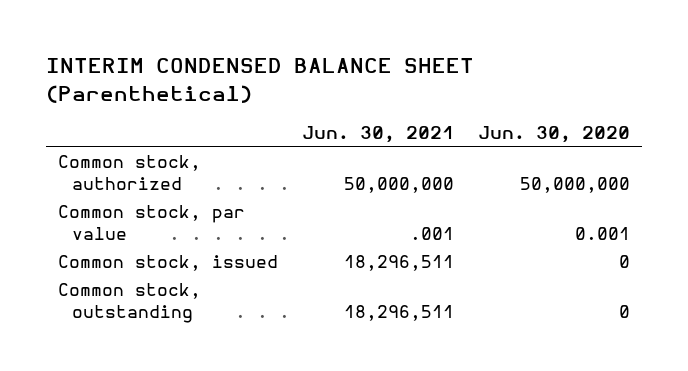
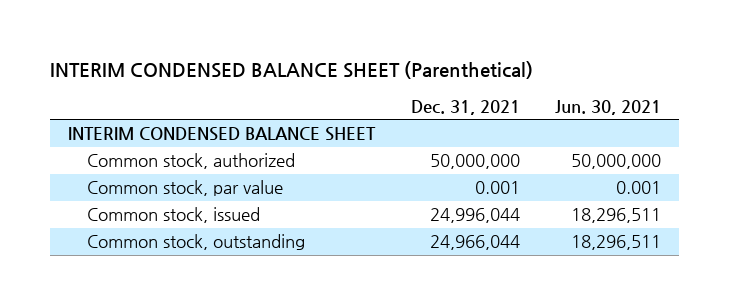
- | Jun. 30, 2021 | Jun. 30, 2020
+ | Dec. 31, 2021 | Jun. 30, 2021
+ INTERIM CONDENSED BALANCE SHEET
- Common stock, par value | .001 | 0.001
+ Common stock, par value | 0.001 | 0.001

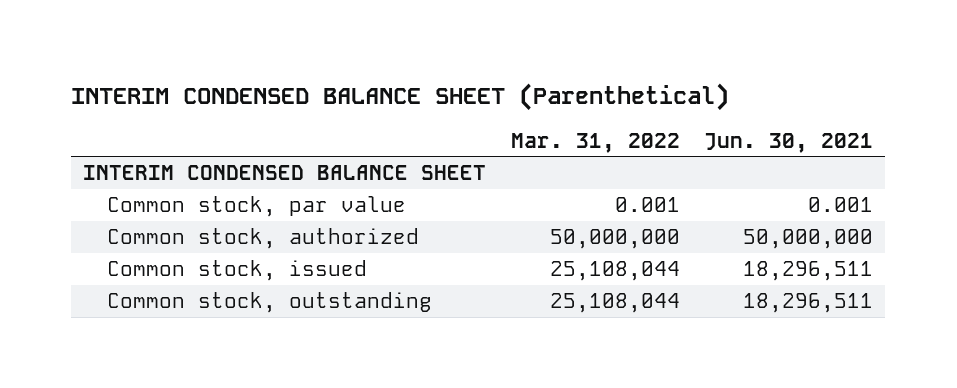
- | Dec. 31, 2021 | Jun. 30, 2021
+ | Mar. 31, 2022 | Jun. 30, 2021
moved down: Common stock, authorized | 50,000,000 | 50,000,000

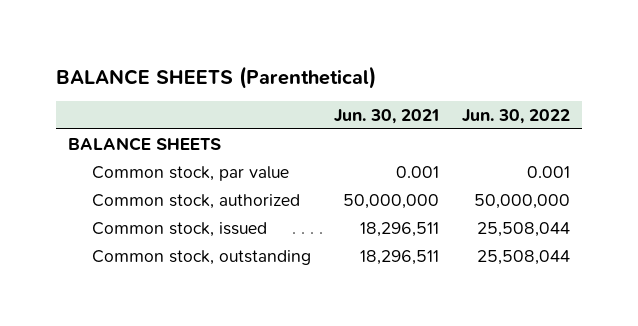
- INTERIM CONDENSED BALANCE SHEET (Parenthetical)
+ BALANCE SHEETS (Parenthetical)
- | Mar. 31, 2022 | Jun. 30, 2021
+ | Jun. 30, 2021 | Jun. 30, 2022
- INTERIM CONDENSED BALANCE SHEET
+ BALANCE SHEETS

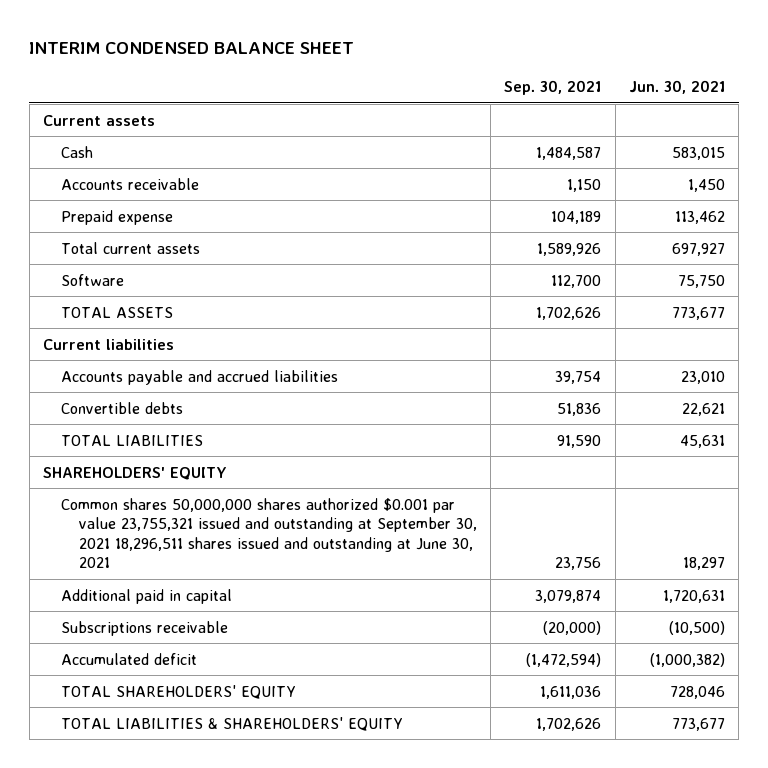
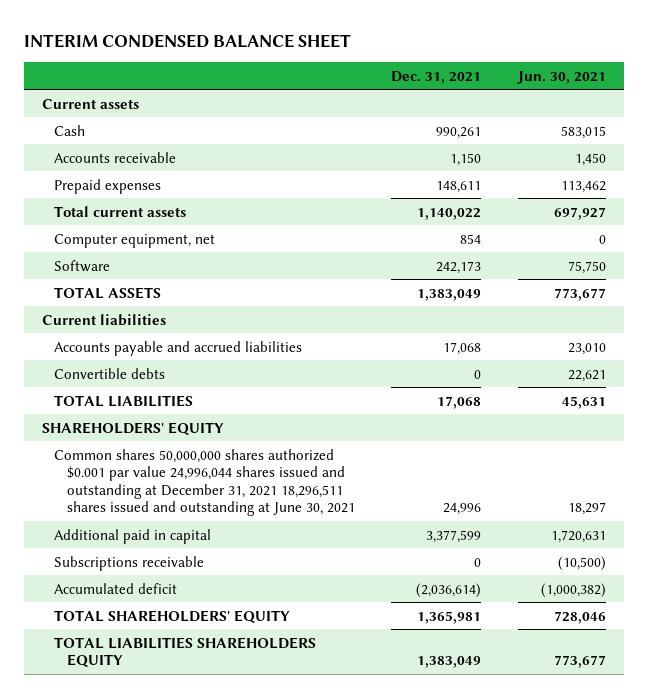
- | Sep. 30, 2021 | Jun. 30, 2021
+ | Dec. 31, 2021 | Jun. 30, 2021
- Prepaid expense | 104,189 | 113,462
+ Prepaid expenses | 148,611 | 113,462
+ Computer equipment, net | 854 | 0
- Common shares 50,000,000 shares authorized $0.001 par value 23,755,321 issued and outstanding at September 30, 2021 18,296,511 shares issued and outstanding at June 30, 2021 | 23,756 | 18,297
+ Common shares 50,000,000 shares authorized $0.001 par value 24,996,044 shares issued and outstanding at December 31, 2021 18,296,511 shares issued and outstanding at June 30, 2021 | 24,996 | 18,297
- TOTAL LIABILITIES & SHAREHOLDERS' EQUITY | 1,702,626 | 773,677
+ TOTAL LIABILITIES SHAREHOLDERS EQUITY | 1,383,049 | 773,677

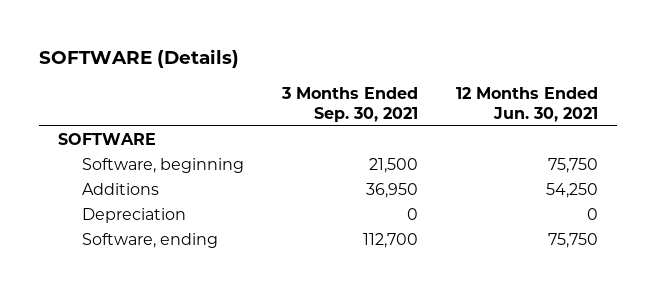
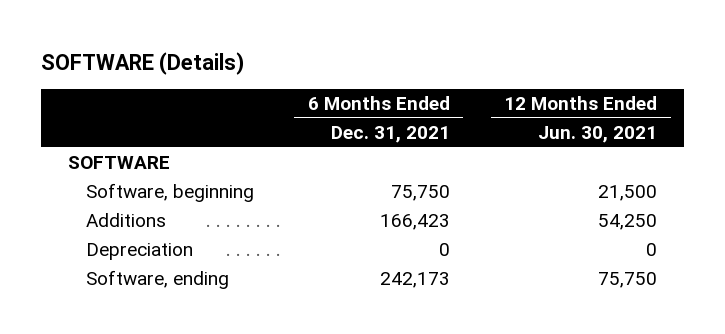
- | 3 Months Ended Sep. 30, 2021 | 12 Months Ended Jun. 30, 2021
+ | 6 Months Ended Dec. 31, 2021 | 12 Months Ended Jun. 30, 2021
- Software, beginning | 21,500 | 75,750
+ Software, beginning | 75,750 | 21,500

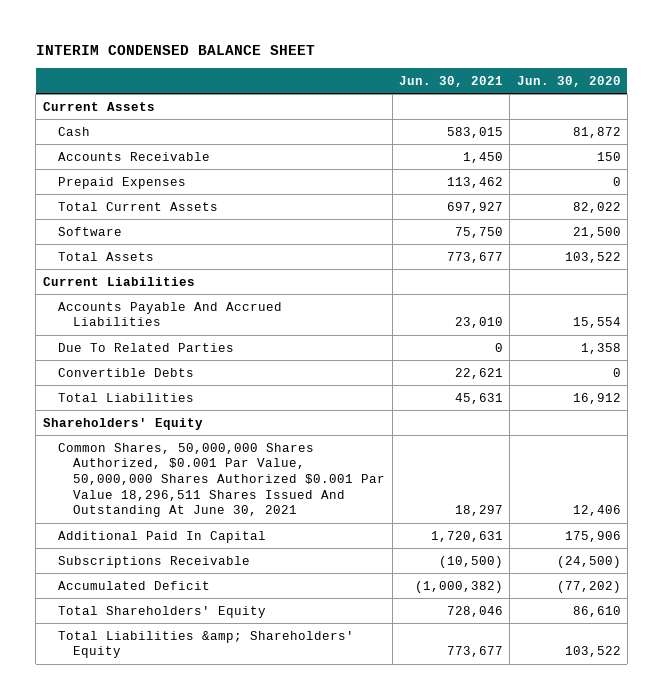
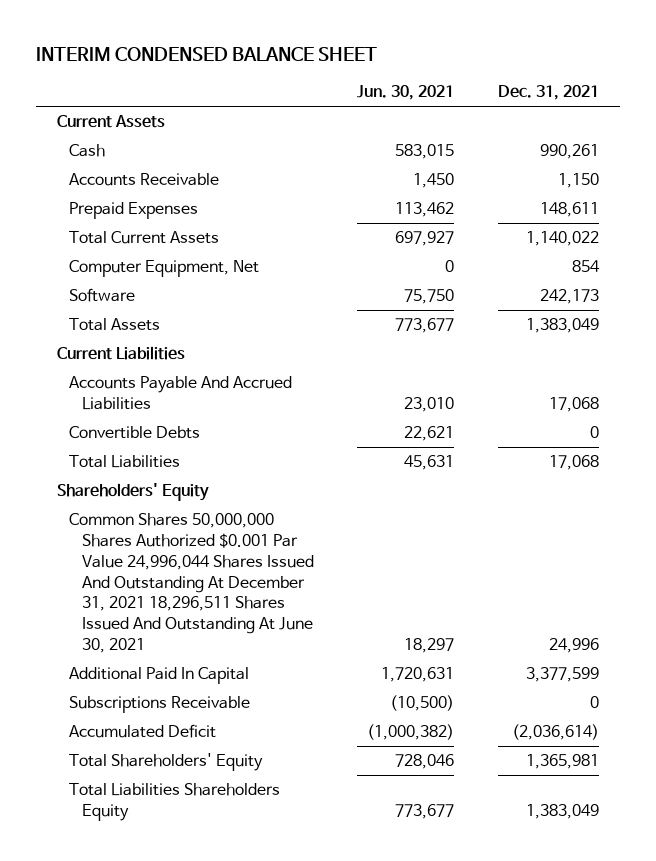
- | Jun. 30, 2021 | Jun. 30, 2020
+ | Jun. 30, 2021 | Dec. 31, 2021
+ Computer Equipment, Net | 0 | 854
- Due To Related Parties | 0 | 1,358
- Common Shares, 50,000,000 Shares Authorized, $0.001 Par Value, 50,000,000 Shares Authorized $0.001 Par Value 18,296,511 Shares Issued And Outstanding At June 30, 2021 | 18,297 | 12,406
+ Common Shares 50,000,000 Shares Authorized $0.001 Par Value 24,996,044 Shares Issued And Outstanding At December 31, 2021 18,296,511 Shares Issued And Outstanding At June 30, 2021 | 18,297 | 24,996
- Total Liabilities &amp; Shareholders' Equity | 773,677 | 103,522
+ Total Liabilities Shareholders Equity | 773,677 | 1,383,049

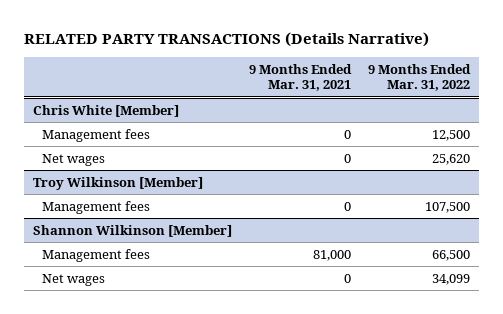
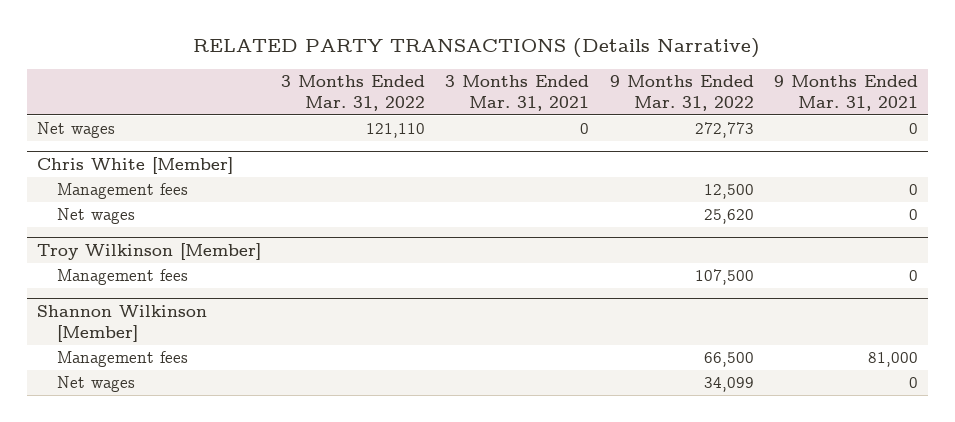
- | 9 Months Ended Mar. 31, 2021 | 9 Months Ended Mar. 31, 2022
+ | 3 Months Ended Mar. 31, 2022 | 3 Months Ended Mar. 31, 2021 | 9 Months Ended Mar. 31, 2022 | 9 Months Ended Mar. 31, 2021
+ Net wages | 121,110 | 0 | 272,773 | 0

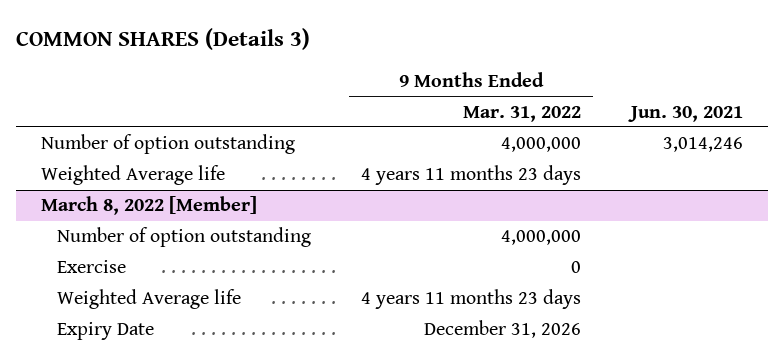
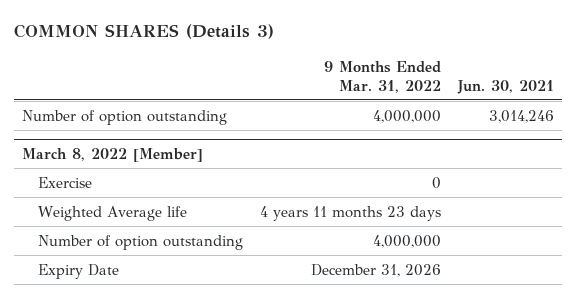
- Weighted Average life | 4 years 11 months 23 days |
@ March 8, 2022 [Member]
moved down: Number of option outstanding | 4,000,000 |

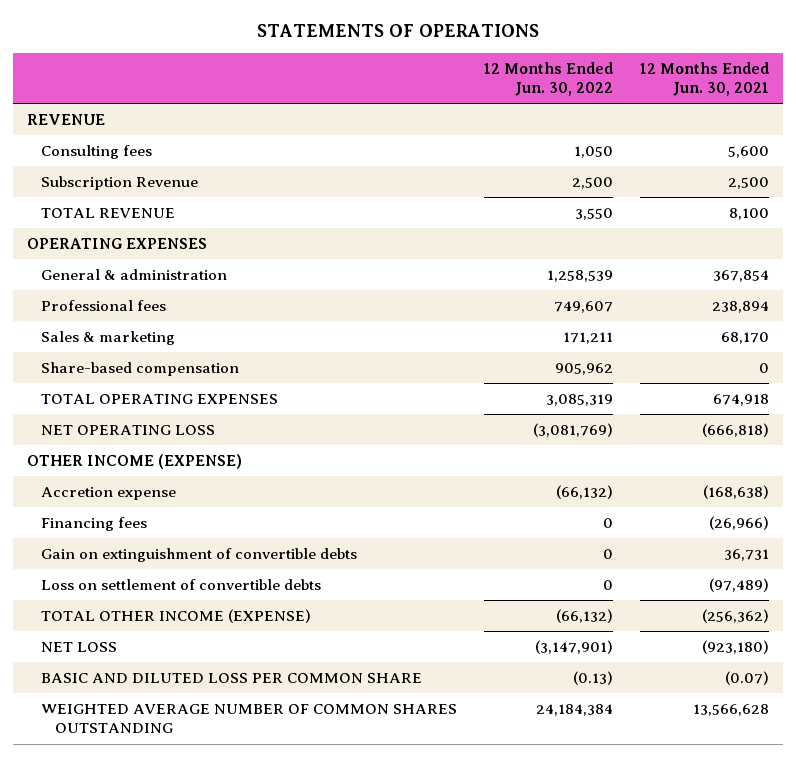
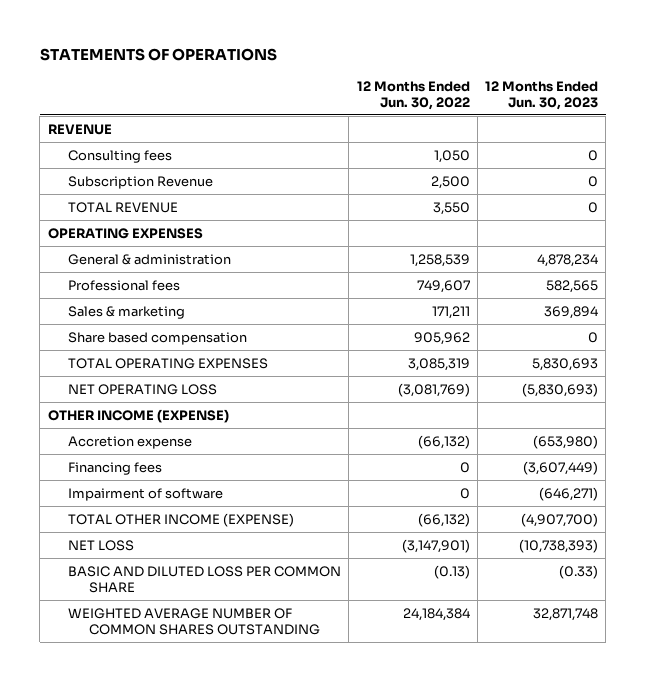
- | 12 Months Ended Jun. 30, 2022 | 12 Months Ended Jun. 30, 2021
+ | 12 Months Ended Jun. 30, 2022 | 12 Months Ended Jun. 30, 2023
- Share-based compensation | 905,962 | 0
+ Share based compensation | 905,962 | 0
- Gain on extinguishment of convertible debts | 0 | 36,731
- Loss on settlement of convertible debts | 0 | (97,489)
+ Impairment of software | 0 | (646,271)

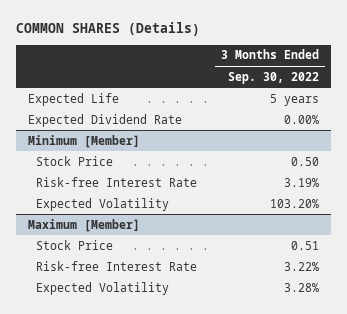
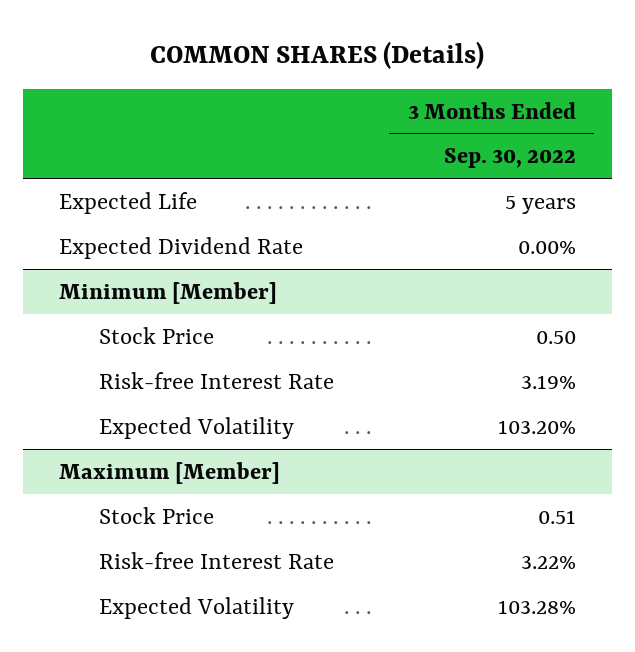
@ Maximum [Member]
- Expected Volatility | 3.28%
+ Expected Volatility | 103.28%

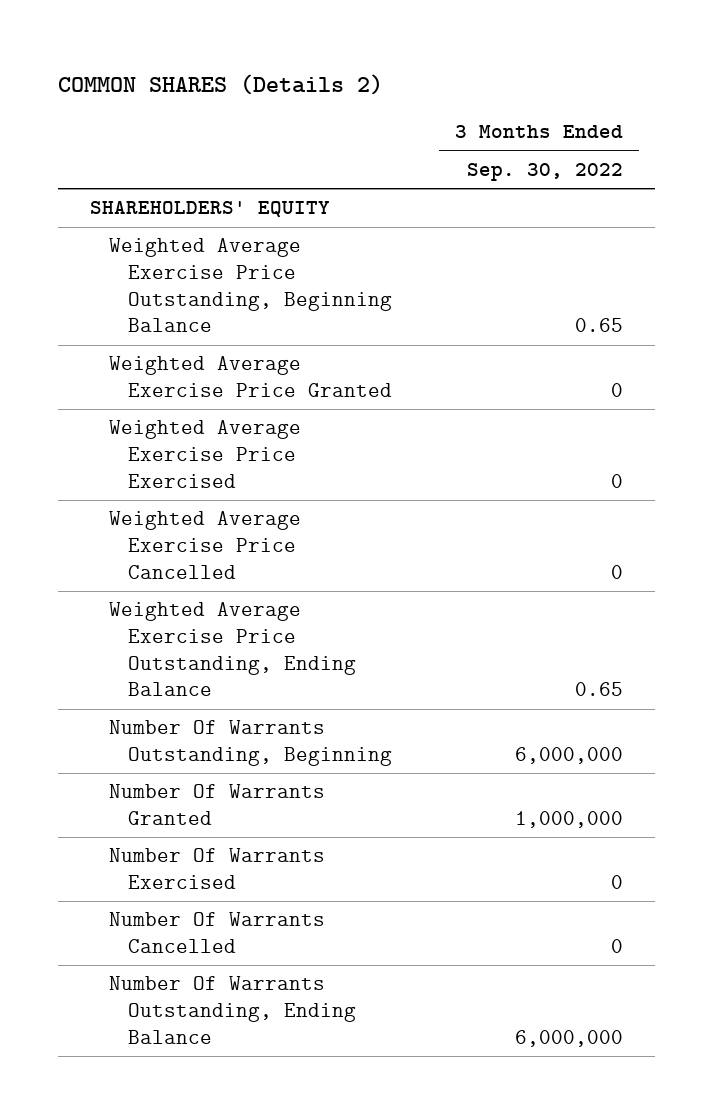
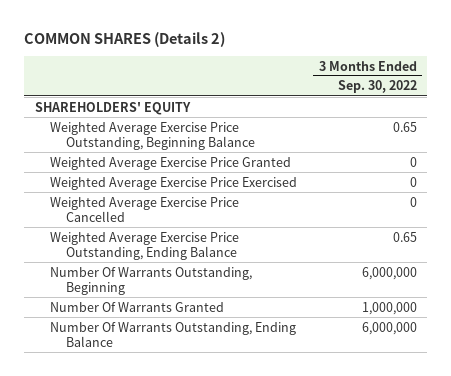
- Number Of Warrants Exercised | 0
- Number Of Warrants Cancelled | 0

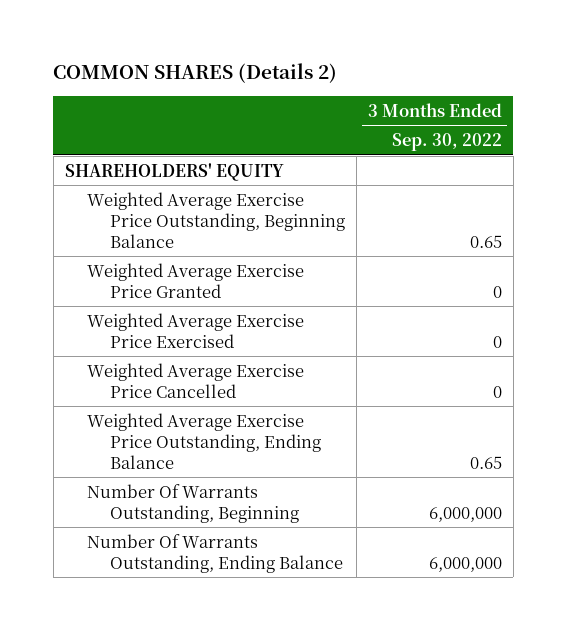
- Number Of Warrants Granted | 1,000,000

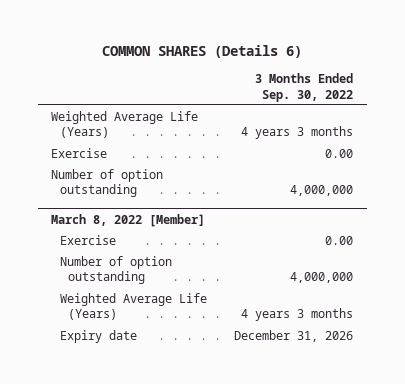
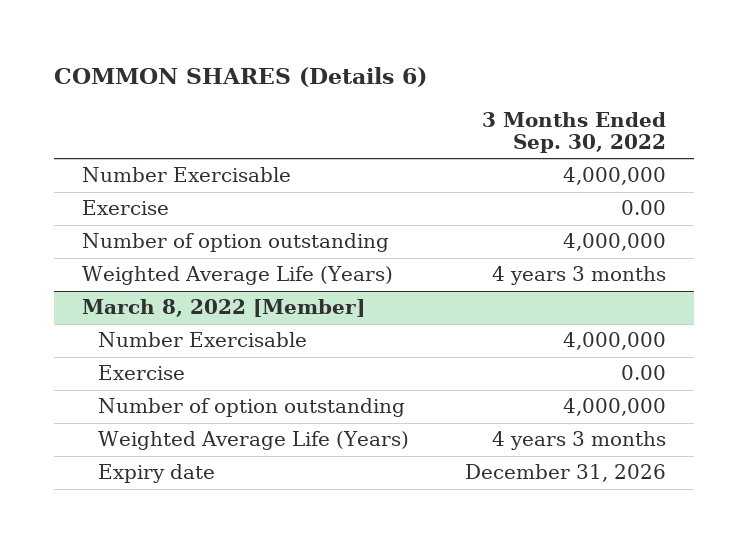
+ Number Exercisable | 4,000,000
moved down: Weighted Average Life (Years) | 4 years 3 months
@ March 8, 2022 [Member]
+ Number Exercisable | 4,000,000

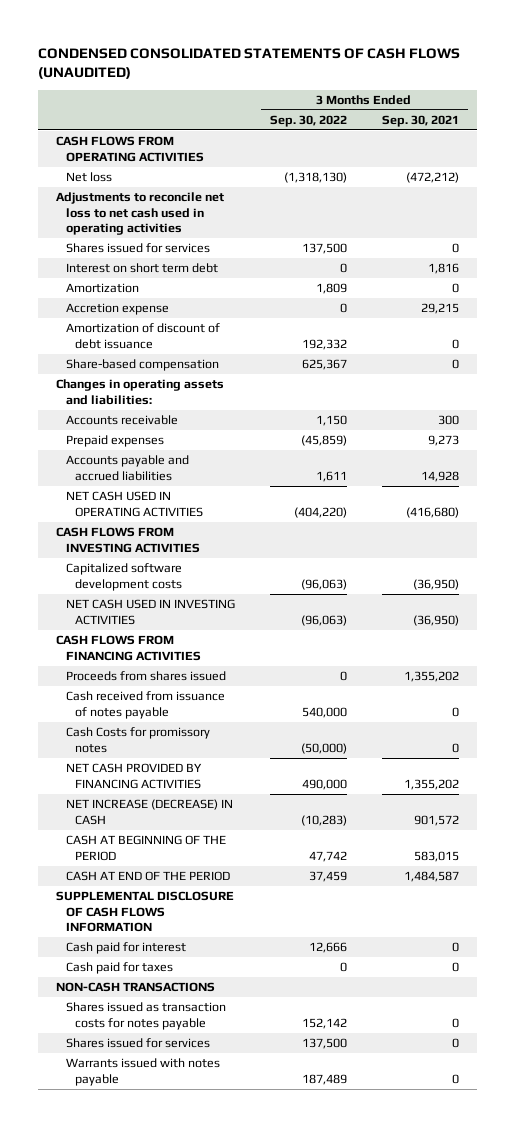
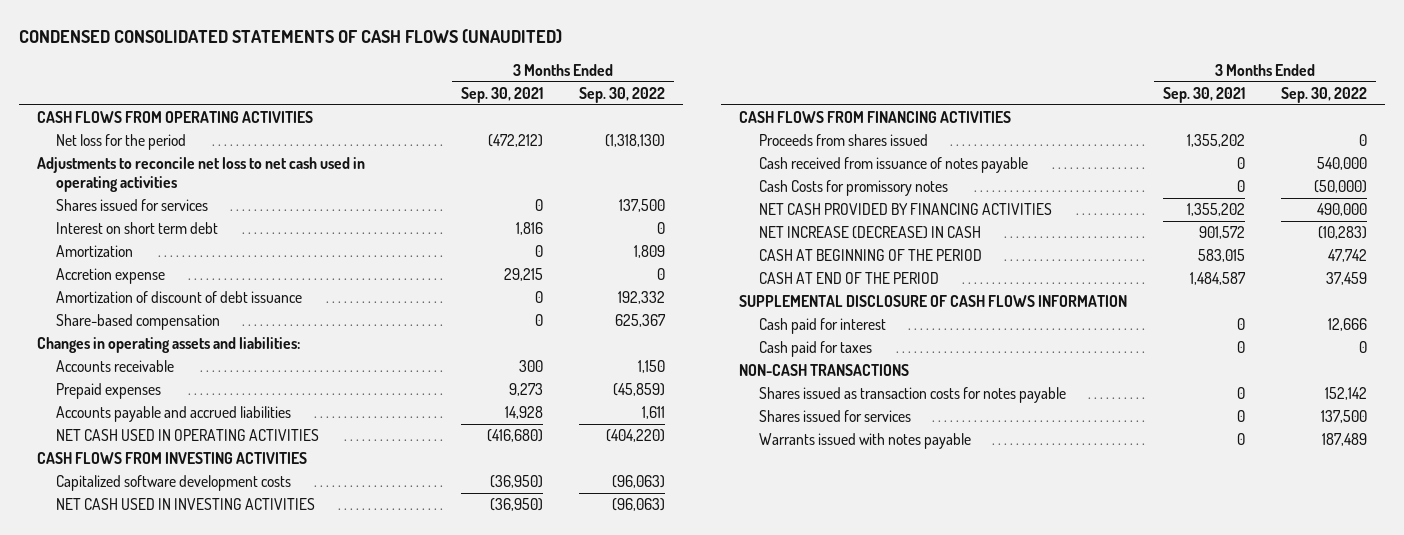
- | 3 Months Ended Sep. 30, 2022 | 3 Months Ended Sep. 30, 2021
+ | 3 Months Ended Sep. 30, 2021 | 3 Months Ended Sep. 30, 2022
- Net loss | (1,318,130) | (472,212)
+ Net loss for the period | (472,212) | (1,318,130)

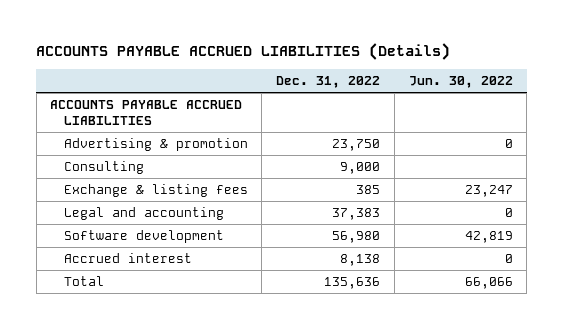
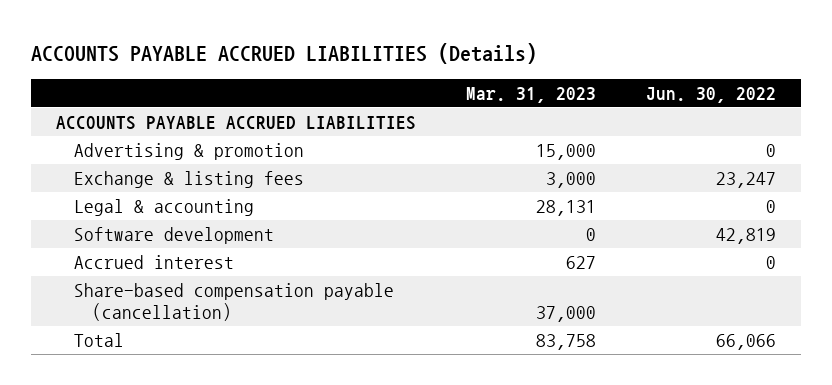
- | Dec. 31, 2022 | Jun. 30, 2022
+ | Mar. 31, 2023 | Jun. 30, 2022
- Consulting | 9,000 |
- Legal and accounting | 37,383 | 0
+ Legal & accounting | 28,131 | 0
+ Share-based compensation payable (cancellation) | 37,000 |

